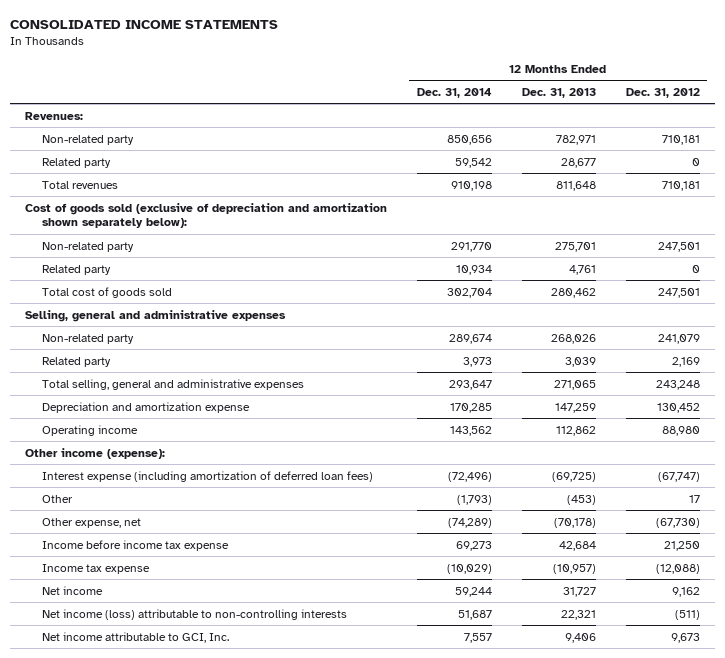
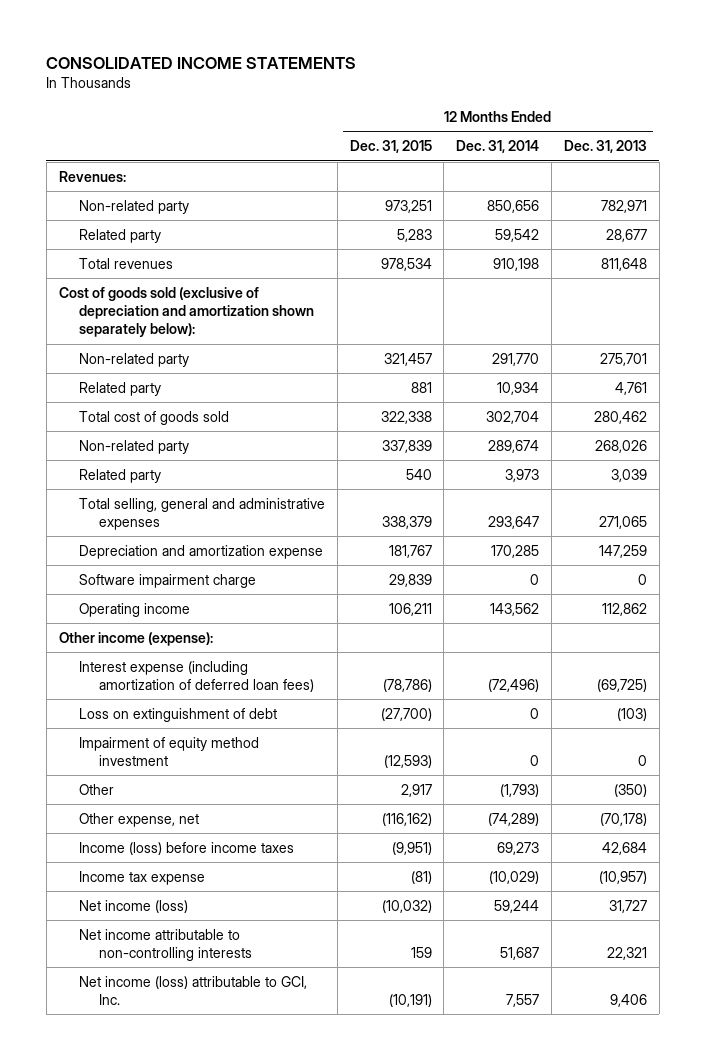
- | 12 Months Ended Dec. 31, 2014 | 12 Months Ended Dec. 31, 2013 | 12 Months Ended Dec. 31, 2012
+ | 12 Months Ended Dec. 31, 2015 | 12 Months Ended Dec. 31, 2014 | 12 Months Ended Dec. 31, 2013
- Selling, general and administrative expenses
+ Software impairment charge | 29,839 | 0 | 0
- Other | (1,793) | (453) | 17
+ Loss on extinguishment of debt | (27,700) | 0 | (103)
+ Impairment of equity method investment | (12,593) | 0 | 0
+ Other | 2,917 | (1,793) | (350)
- Income before income tax expense | 69,273 | 42,684 | 21,250
+ Income (loss) before income taxes | (9,951) | 69,273 | 42,684
- Net income | 59,244 | 31,727 | 9,162
- Net income (loss) attributable to non-controlling interests | 51,687 | 22,321 | (511)
- Net income attributable to GCI, Inc. | 7,557 | 9,406 | 9,673
+ Net income (loss) | (10,032) | 59,244 | 31,727
+ Net income attributable to non-controlling interests | 159 | 51,687 | 22,321
+ Net income (loss) attributable to GCI, Inc. | (10,191) | 7,557 | 9,406

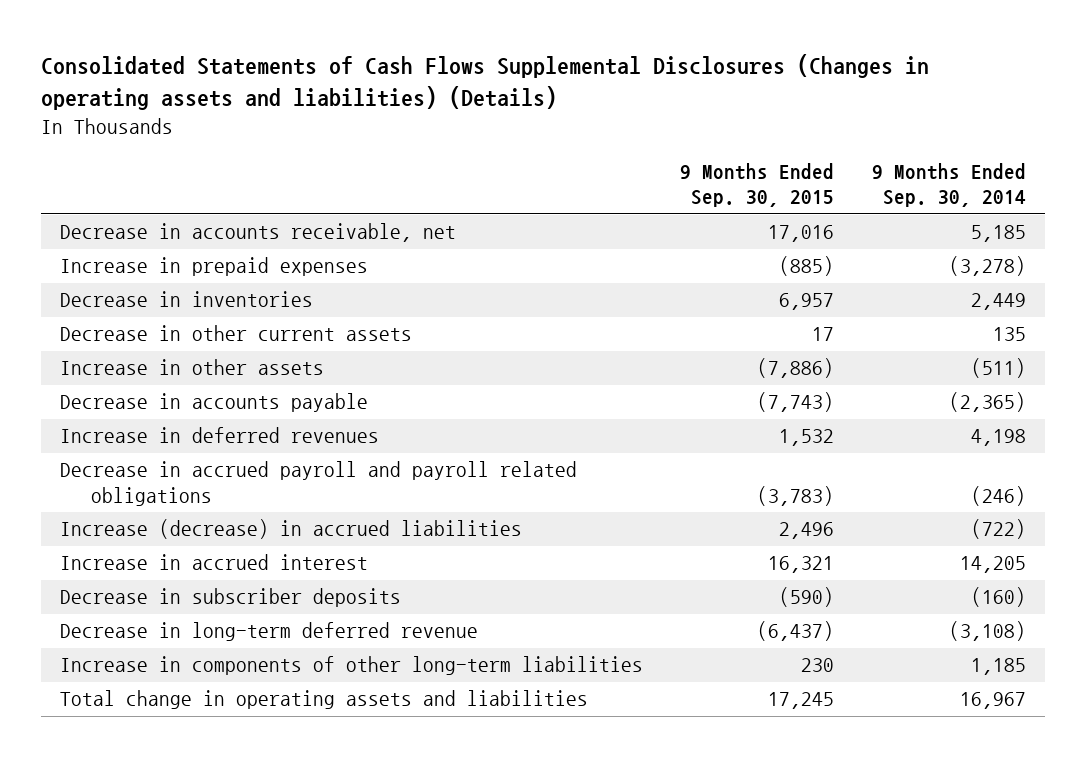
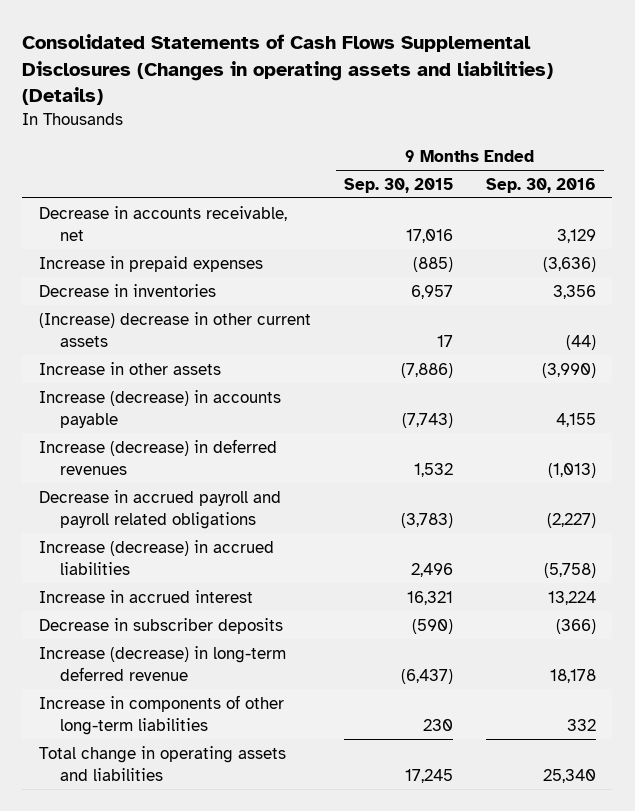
- | 9 Months Ended Sep. 30, 2015 | 9 Months Ended Sep. 30, 2014
+ | 9 Months Ended Sep. 30, 2015 | 9 Months Ended Sep. 30, 2016
- Decrease in other current assets | 17 | 135
+ (Increase) decrease in other current assets | 17 | (44)
- Decrease in accounts payable | (7,743) | (2,365)
- Increase in deferred revenues | 1,532 | 4,198
+ Increase (decrease) in accounts payable | (7,743) | 4,155
+ Increase (decrease) in deferred revenues | 1,532 | (1,013)
- Decrease in long-term deferred revenue | (6,437) | (3,108)
+ Increase (decrease) in long-term deferred revenue | (6,437) | 18,178

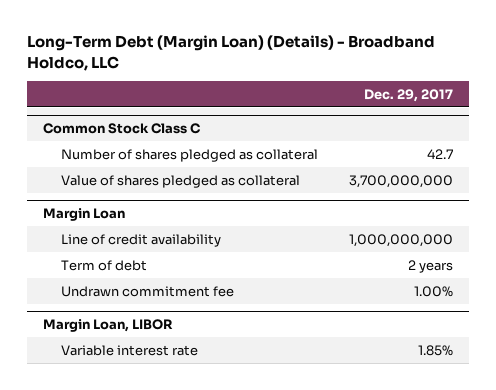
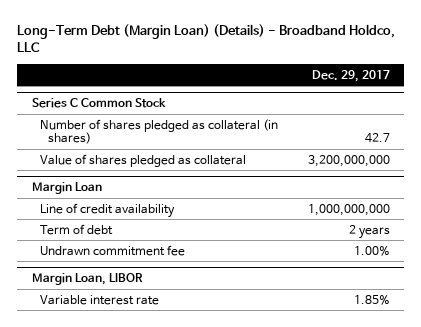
- Common Stock Class C
- Number of shares pledged as collateral | 42.7
- Value of shares pledged as collateral | 3,700,000,000
+ Series C Common Stock
+ Number of shares pledged as collateral (in shares) | 42.7
+ Value of shares pledged as collateral | 3,200,000,000

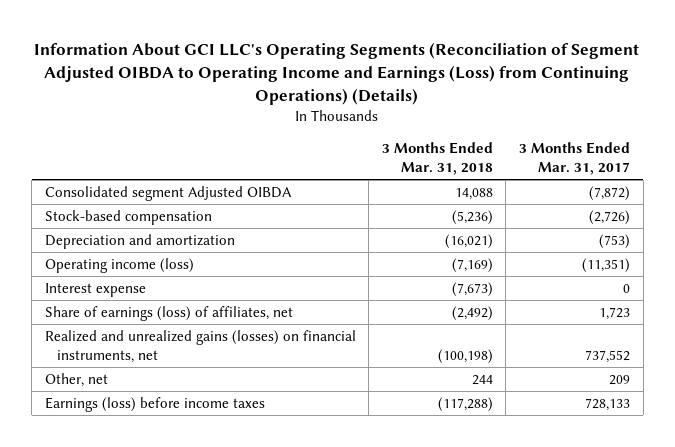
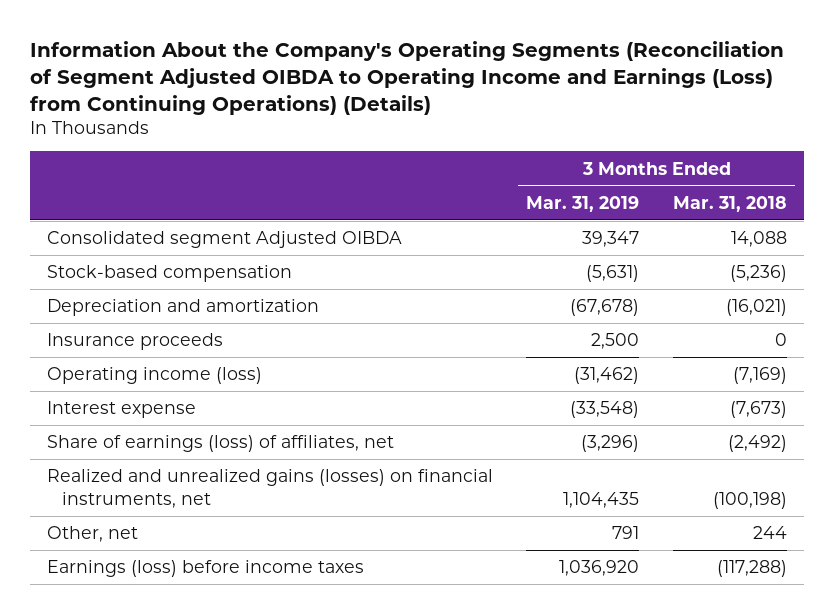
- Information About GCI LLC's Operating Segments (Reconciliation of Segment Adjusted OIBDA to Operating Income and Earnings (Loss) from Continuing Operations) (Details)
+ Information About the Company's Operating Segments (Reconciliation of Segment Adjusted OIBDA to Operating Income and Earnings (Loss) from Continuing Operations) (Details)
- | 3 Months Ended Mar. 31, 2018 | 3 Months Ended Mar. 31, 2017
+ | 3 Months Ended Mar. 31, 2019 | 3 Months Ended Mar. 31, 2018
+ Insurance proceeds | 2,500 | 0

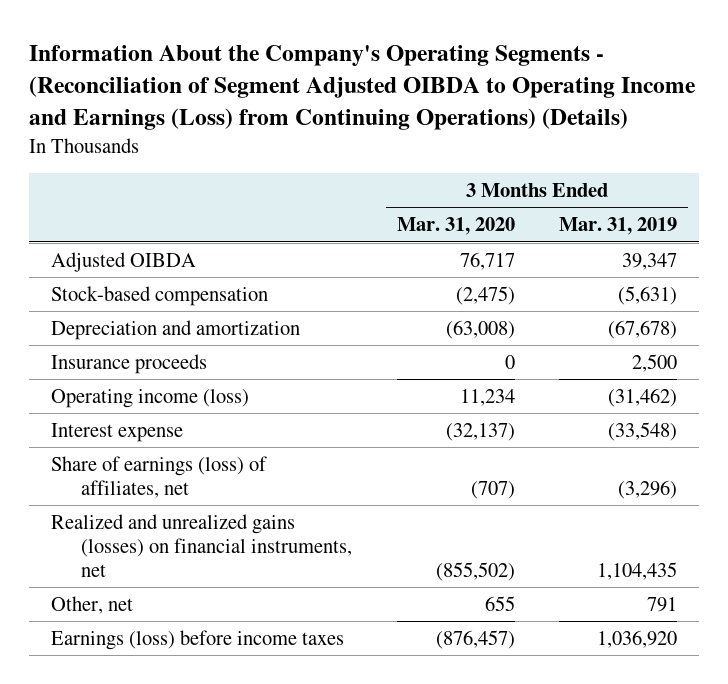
- Information About the Company's Operating Segments (Reconciliation of Segment Adjusted OIBDA to Operating Income and Earnings (Loss) from Continuing Operations) (Details)
+ Information About the Company's Operating Segments - (Reconciliation of Segment Adjusted OIBDA to Operating Income and Earnings (Loss) from Continuing Operations) (Details)
- | 3 Months Ended Mar. 31, 2019 | 3 Months Ended Mar. 31, 2018
+ | 3 Months Ended Mar. 31, 2020 | 3 Months Ended Mar. 31, 2019
- Consolidated segment Adjusted OIBDA | 39,347 | 14,088
+ Adjusted OIBDA | 76,717 | 39,347

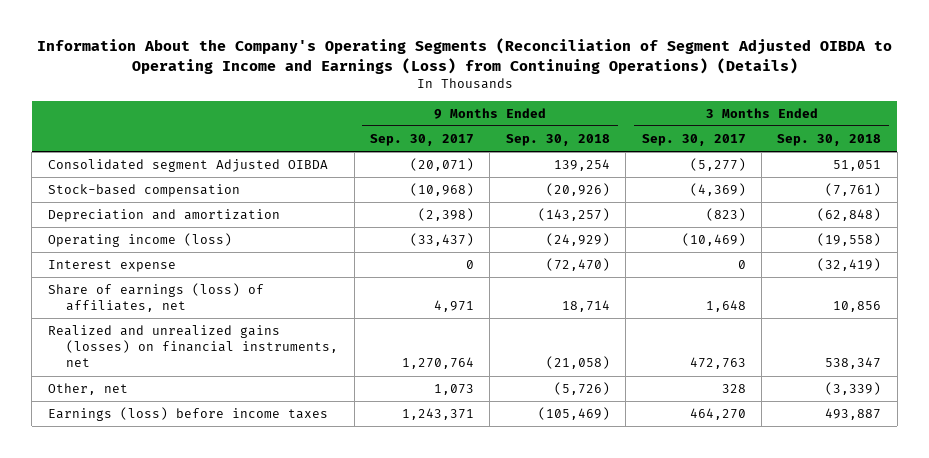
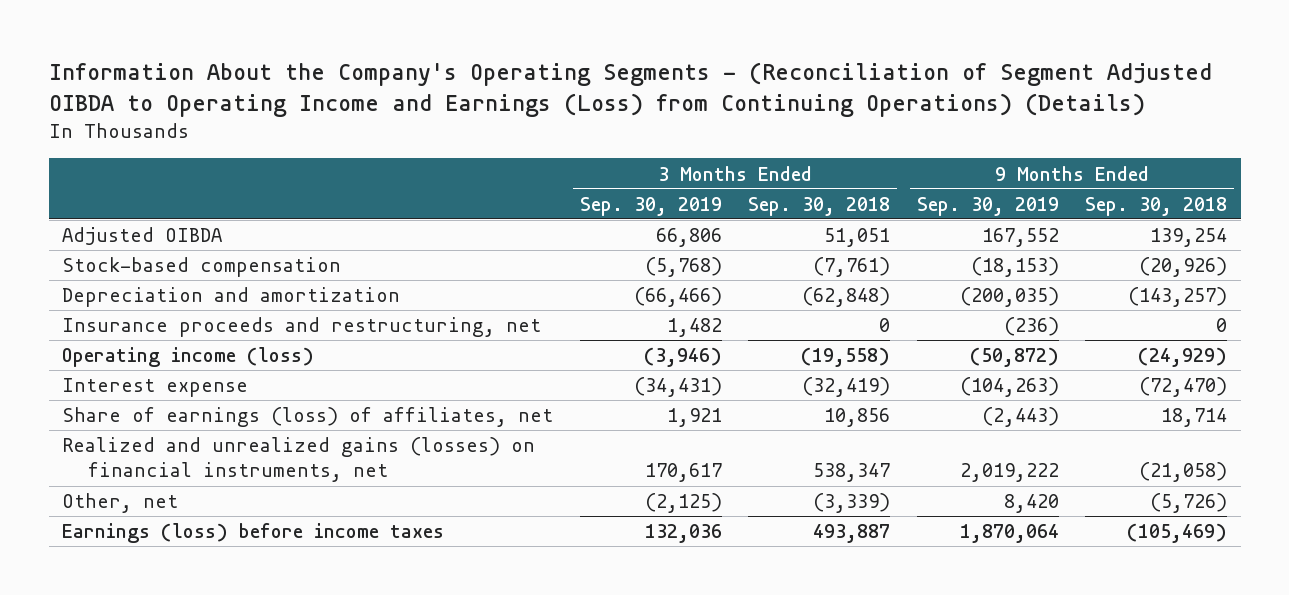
- Information About the Company's Operating Segments (Reconciliation of Segment Adjusted OIBDA to Operating Income and Earnings (Loss) from Continuing Operations) (Details)
+ Information About the Company's Operating Segments - (Reconciliation of Segment Adjusted OIBDA to Operating Income and Earnings (Loss) from Continuing Operations) (Details)
- | 9 Months Ended Sep. 30, 2017 | 9 Months Ended Sep. 30, 2018 | 3 Months Ended Sep. 30, 2017 | 3 Months Ended Sep. 30, 2018
+ | 3 Months Ended Sep. 30, 2019 | 3 Months Ended Sep. 30, 2018 | 9 Months Ended Sep. 30, 2019 | 9 Months Ended Sep. 30, 2018
- Consolidated segment Adjusted OIBDA | (20,071) | 139,254 | (5,277) | 51,051
+ Adjusted OIBDA | 66,806 | 51,051 | 167,552 | 139,254
+ Insurance proceeds and restructuring, net | 1,482 | 0 | (236) | 0

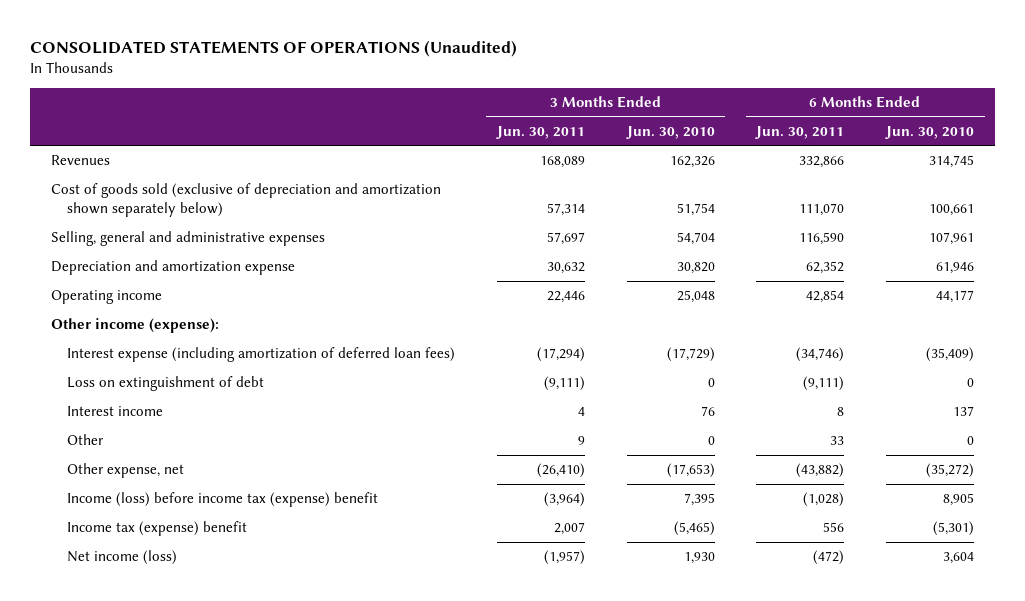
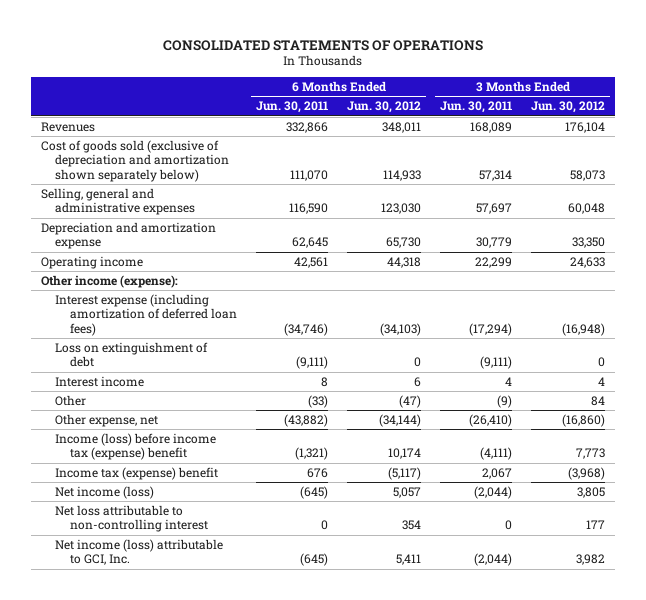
- CONSOLIDATED STATEMENTS OF OPERATIONS (Unaudited)
+ CONSOLIDATED STATEMENTS OF OPERATIONS
- | 3 Months Ended Jun. 30, 2011 | 3 Months Ended Jun. 30, 2010 | 6 Months Ended Jun. 30, 2011 | 6 Months Ended Jun. 30, 2010
+ | 6 Months Ended Jun. 30, 2011 | 6 Months Ended Jun. 30, 2012 | 3 Months Ended Jun. 30, 2011 | 3 Months Ended Jun. 30, 2012
- Depreciation and amortization expense | 30,632 | 30,820 | 62,352 | 61,946
- Operating income | 22,446 | 25,048 | 42,854 | 44,177
+ Depreciation and amortization expense | 62,645 | 65,730 | 30,779 | 33,350
+ Operating income | 42,561 | 44,318 | 22,299 | 24,633
- Other | 9 | 0 | 33 | 0
+ Other | (33) | (47) | (9) | 84
- Income (loss) before income tax (expense) benefit | (3,964) | 7,395 | (1,028) | 8,905
- Income tax (expense) benefit | 2,007 | (5,465) | 556 | (5,301)
- Net income (loss) | (1,957) | 1,930 | (472) | 3,604
+ Income (loss) before income tax (expense) benefit | (1,321) | 10,174 | (4,111) | 7,773
+ Income tax (expense) benefit | 676 | (5,117) | 2,067 | (3,968)
+ Net income (loss) | (645) | 5,057 | (2,044) | 3,805
+ Net loss attributable to non-controlling interest | 0 | 354 | 0 | 177
+ Net income (loss) attributable to GCI, Inc. | (645) | 5,411 | (2,044) | 3,982

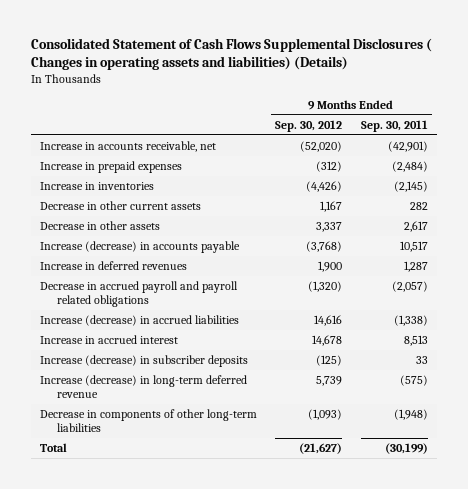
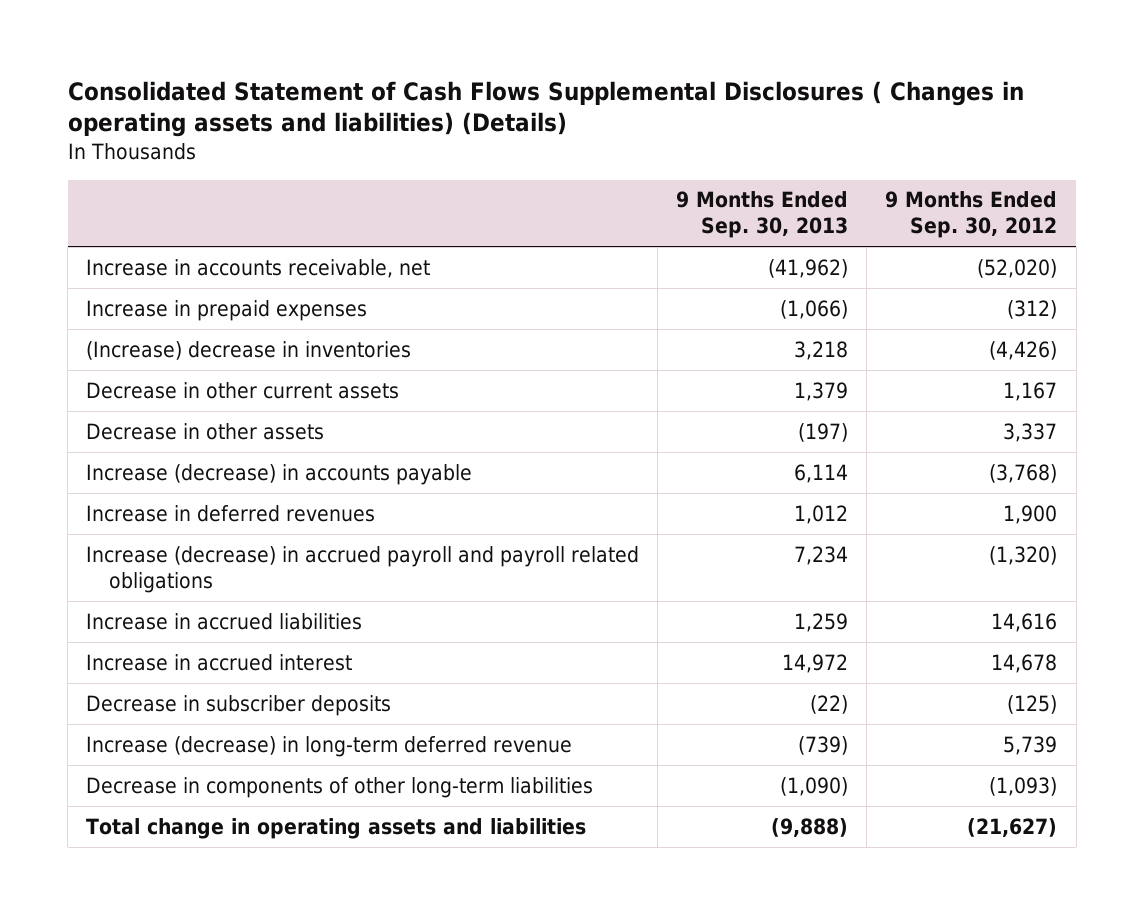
- | 9 Months Ended Sep. 30, 2012 | 9 Months Ended Sep. 30, 2011
+ | 9 Months Ended Sep. 30, 2013 | 9 Months Ended Sep. 30, 2012
- Increase in inventories | (4,426) | (2,145)
+ (Increase) decrease in inventories | 3,218 | (4,426)
- Decrease in accrued payroll and payroll related obligations | (1,320) | (2,057)
- Increase (decrease) in accrued liabilities | 14,616 | (1,338)
+ Increase (decrease) in accrued payroll and payroll related obligations | 7,234 | (1,320)
+ Increase in accrued liabilities | 1,259 | 14,616
- Increase (decrease) in subscriber deposits | (125) | 33
+ Decrease in subscriber deposits | (22) | (125)
- Total | (21,627) | (30,199)
+ Total change in operating assets and liabilities | (9,888) | (21,627)

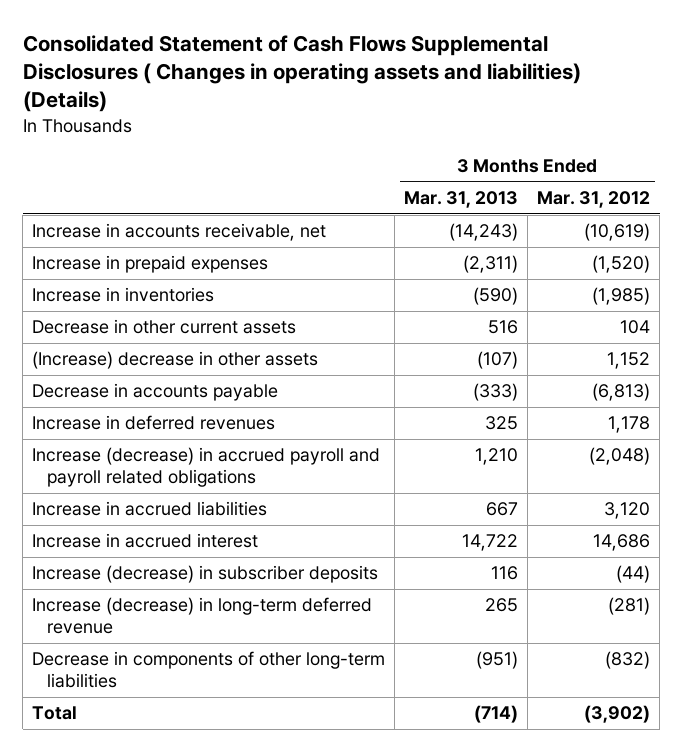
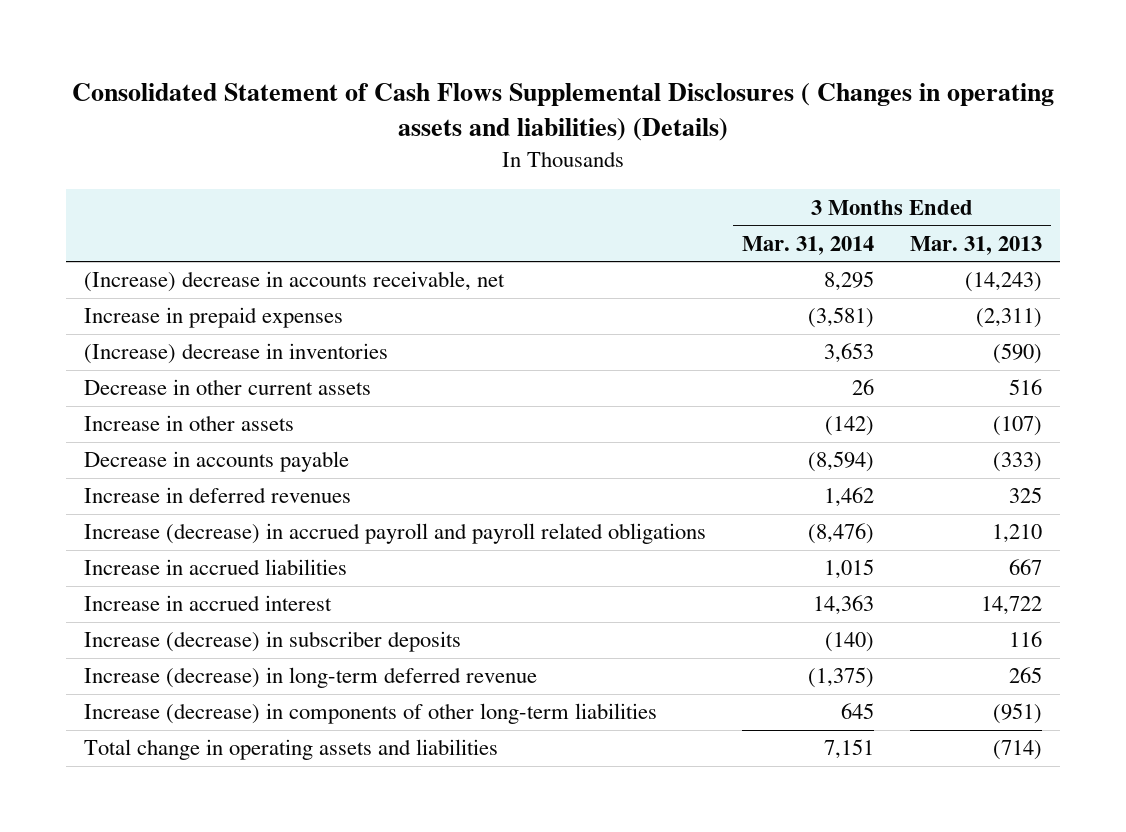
- | 3 Months Ended Mar. 31, 2013 | 3 Months Ended Mar. 31, 2012
+ | 3 Months Ended Mar. 31, 2014 | 3 Months Ended Mar. 31, 2013
- Increase in accounts receivable, net | (14,243) | (10,619)
+ (Increase) decrease in accounts receivable, net | 8,295 | (14,243)
- Increase in inventories | (590) | (1,985)
+ (Increase) decrease in inventories | 3,653 | (590)
- (Increase) decrease in other assets | (107) | 1,152
+ Increase in other assets | (142) | (107)
- Decrease in components of other long-term liabilities | (951) | (832)
- Total | (714) | (3,902)
+ Increase (decrease) in components of other long-term liabilities | 645 | (951)
+ Total change in operating assets and liabilities | 7,151 | (714)

